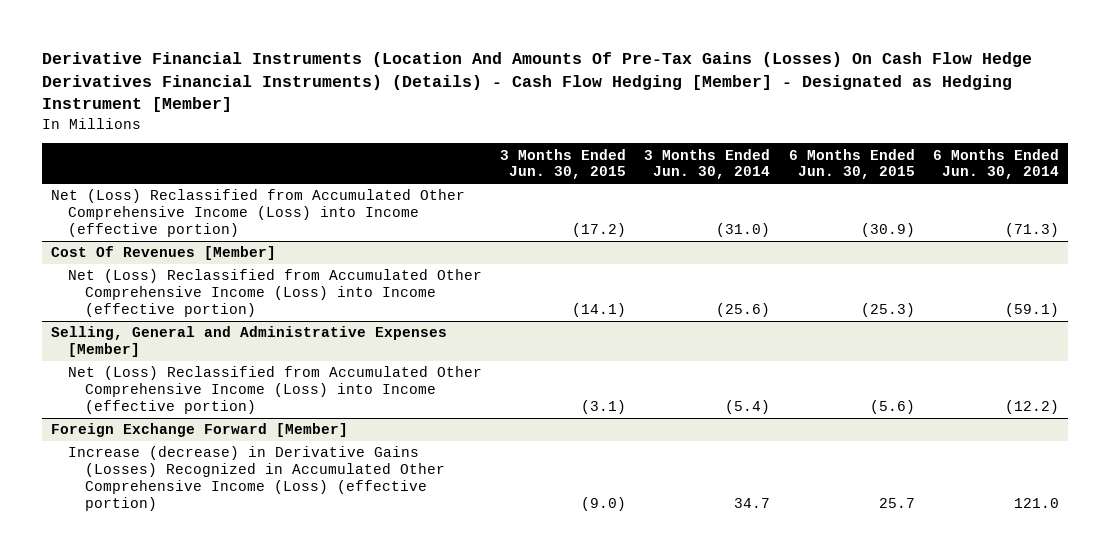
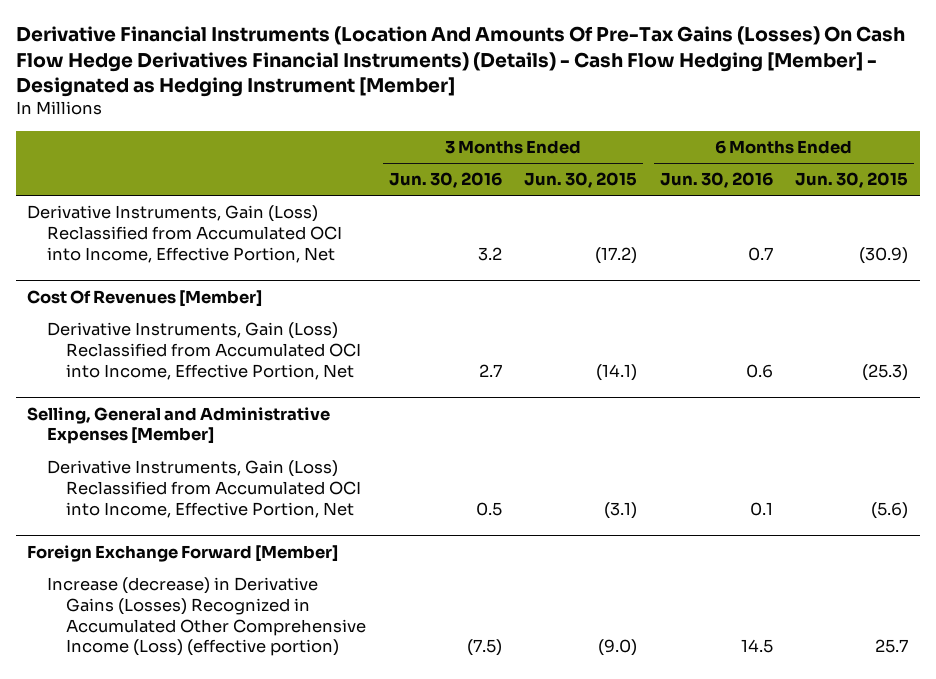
- | 3 Months Ended Jun. 30, 2015 | 3 Months Ended Jun. 30, 2014 | 6 Months Ended Jun. 30, 2015 | 6 Months Ended Jun. 30, 2014
+ | 3 Months Ended Jun. 30, 2016 | 3 Months Ended Jun. 30, 2015 | 6 Months Ended Jun. 30, 2016 | 6 Months Ended Jun. 30, 2015
- Net (Loss) Reclassified from Accumulated Other Comprehensive Income (Loss) into Income (effective portion) | (17.2) | (31.0) | (30.9) | (71.3)
+ Derivative Instruments, Gain (Loss) Reclassified from Accumulated OCI into Income, Effective Portion, Net | 3.2 | (17.2) | 0.7 | (30.9)
@ Cost Of Revenues [Member]
- Net (Loss) Reclassified from Accumulated Other Comprehensive Income (Loss) into Income (effective portion) | (14.1) | (25.6) | (25.3) | (59.1)
+ Derivative Instruments, Gain (Loss) Reclassified from Accumulated OCI into Income, Effective Portion, Net | 2.7 | (14.1) | 0.6 | (25.3)
@ Selling, General and Administrative Expenses [Member]
- Net (Loss) Reclassified from Accumulated Other Comprehensive Income (Loss) into Income (effective portion) | (3.1) | (5.4) | (5.6) | (12.2)
+ Derivative Instruments, Gain (Loss) Reclassified from Accumulated OCI into Income, Effective Portion, Net | 0.5 | (3.1) | 0.1 | (5.6)

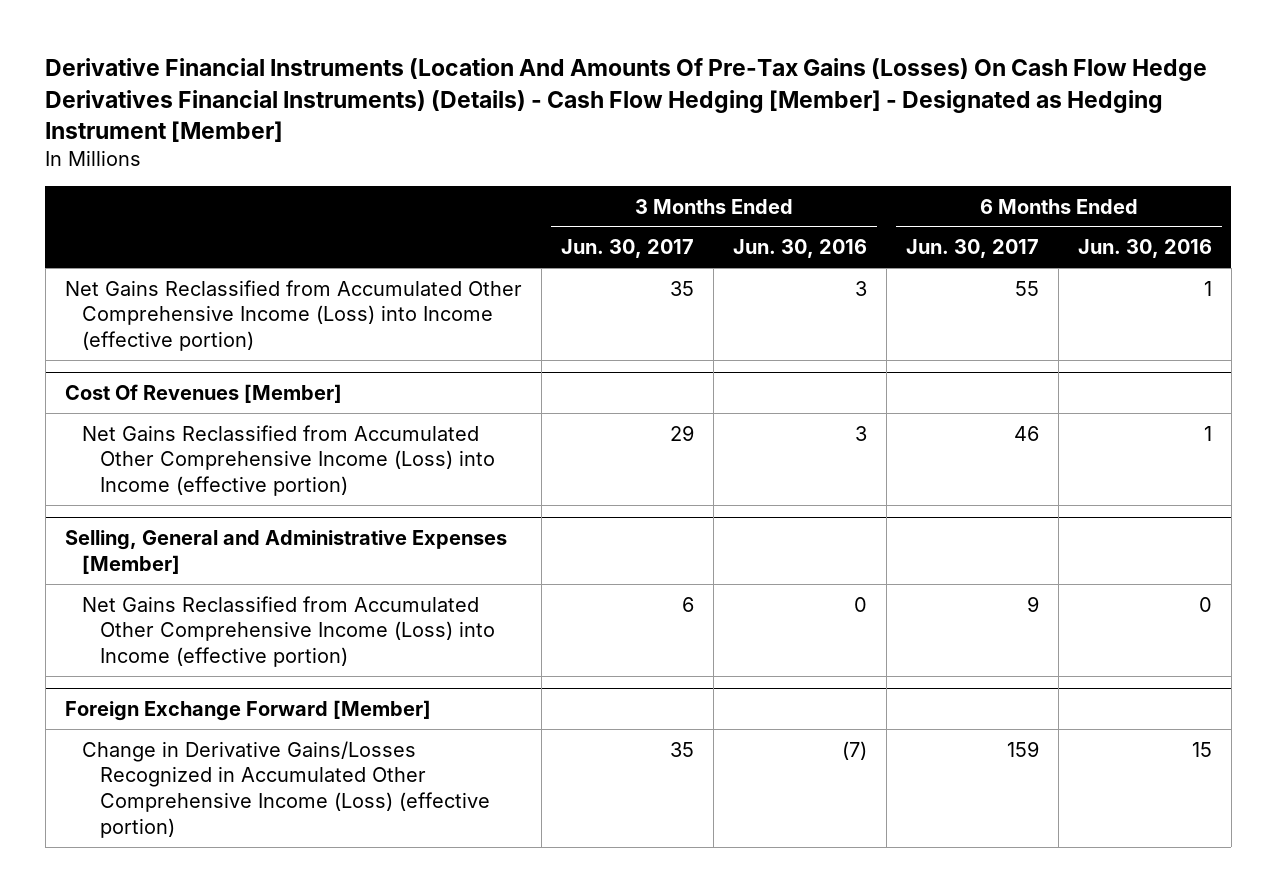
- | 3 Months Ended Jun. 30, 2016 | 3 Months Ended Jun. 30, 2015 | 6 Months Ended Jun. 30, 2016 | 6 Months Ended Jun. 30, 2015
+ | 3 Months Ended Jun. 30, 2017 | 3 Months Ended Jun. 30, 2016 | 6 Months Ended Jun. 30, 2017 | 6 Months Ended Jun. 30, 2016
- Derivative Instruments, Gain (Loss) Reclassified from Accumulated OCI into Income, Effective Portion, Net | 3.2 | (17.2) | 0.7 | (30.9)
+ Net Gains Reclassified from Accumulated Other Comprehensive Income (Loss) into Income (effective portion) | 35 | 3 | 55 | 1
@ Cost Of Revenues [Member]
- Derivative Instruments, Gain (Loss) Reclassified from Accumulated OCI into Income, Effective Portion, Net | 2.7 | (14.1) | 0.6 | (25.3)
+ Net Gains Reclassified from Accumulated Other Comprehensive Income (Loss) into Income (effective portion) | 29 | 3 | 46 | 1
@ Selling, General and Administrative Expenses [Member]
- Derivative Instruments, Gain (Loss) Reclassified from Accumulated OCI into Income, Effective Portion, Net | 0.5 | (3.1) | 0.1 | (5.6)
+ Net Gains Reclassified from Accumulated Other Comprehensive Income (Loss) into Income (effective portion) | 6 | 0 | 9 | 0
@ Foreign Exchange Forward [Member]
- Increase (decrease) in Derivative Gains (Losses) Recognized in Accumulated Other Comprehensive Income (Loss) (effective portion) | (7.5) | (9.0) | 14.5 | 25.7
+ Change in Derivative Gains/Losses Recognized in Accumulated Other Comprehensive Income (Loss) (effective portion) | 35 | (7) | 159 | 15

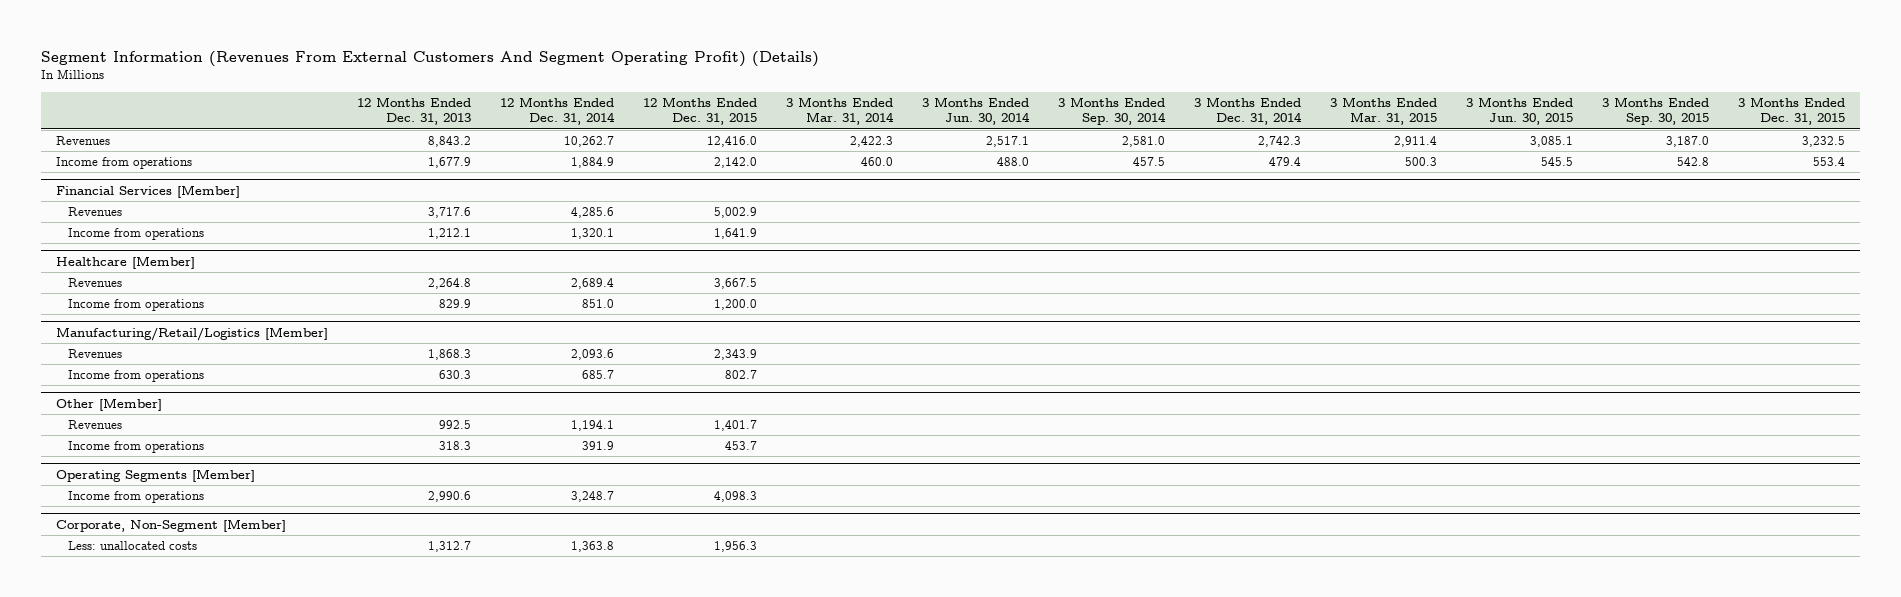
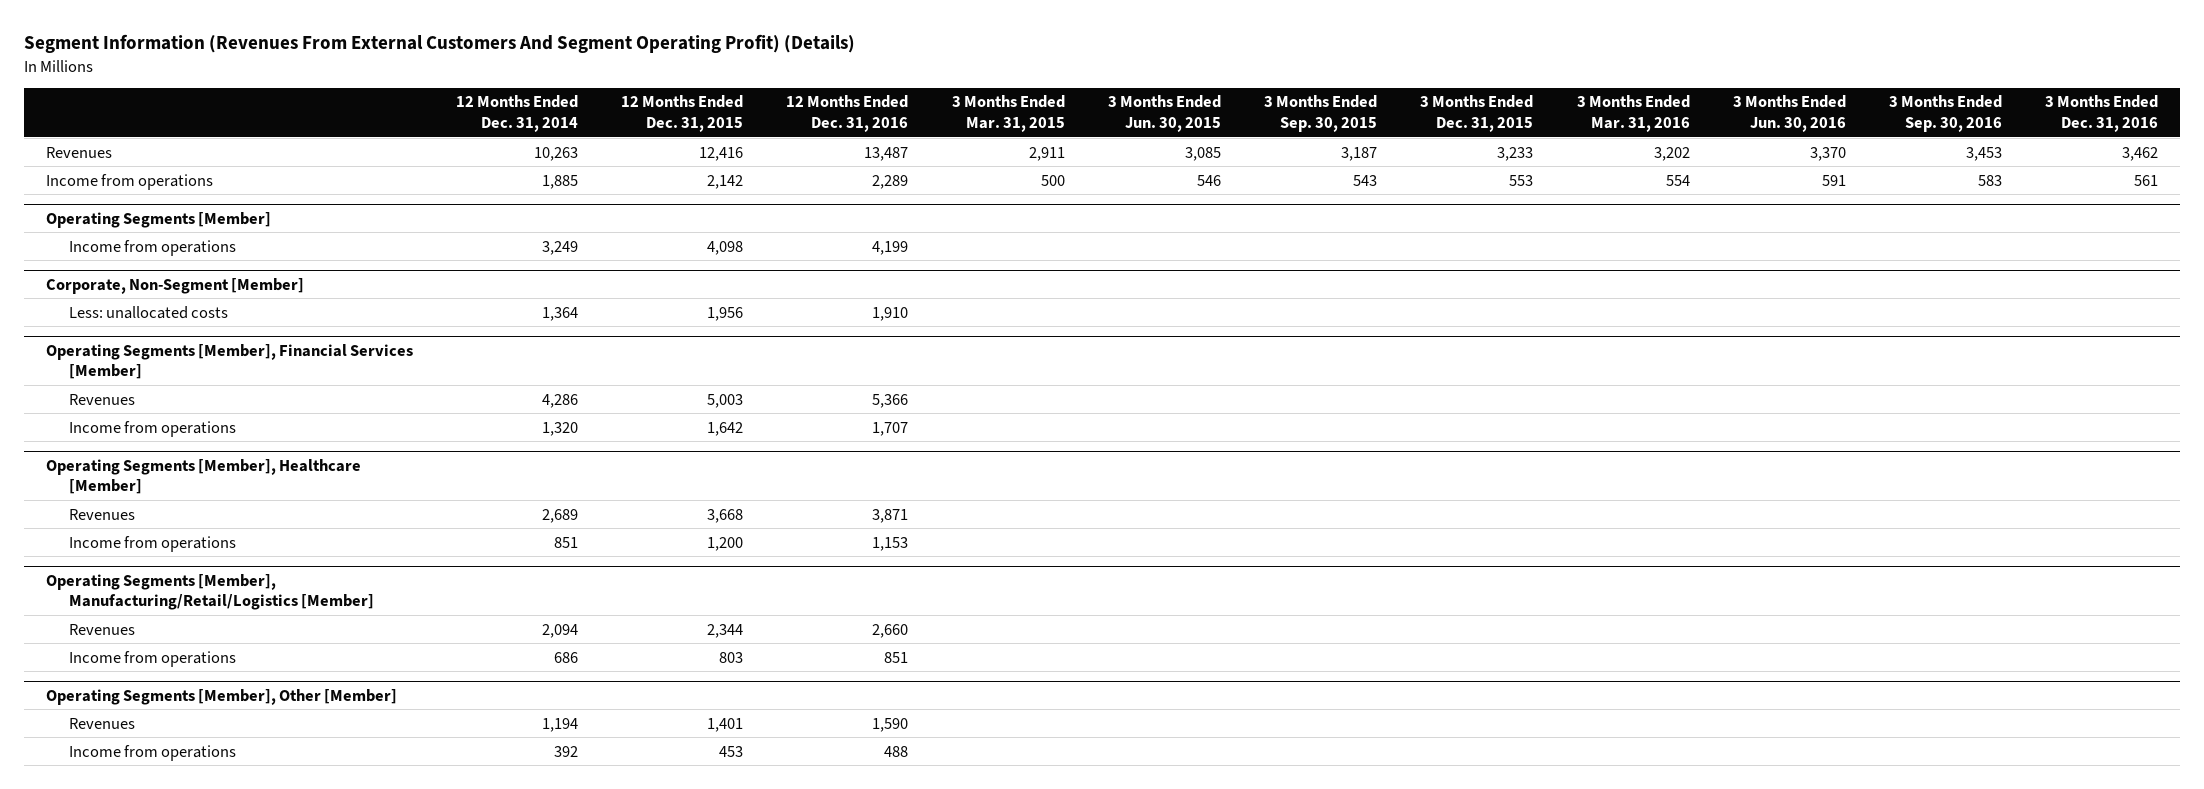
- | 12 Months Ended Dec. 31, 2013 | 12 Months Ended Dec. 31, 2014 | 12 Months Ended Dec. 31, 2015 | 3 Months Ended Mar. 31, 2014 | 3 Months Ended Jun. 30, 2014 | 3 Months Ended Sep. 30, 2014 | 3 Months Ended Dec. 31, 2014 | 3 Months Ended Mar. 31, 2015 | 3 Months Ended Jun. 30, 2015 | 3 Months Ended Sep. 30, 2015 | 3 Months Ended Dec. 31, 2015
+ | 12 Months Ended Dec. 31, 2014 | 12 Months Ended Dec. 31, 2015 | 12 Months Ended Dec. 31, 2016 | 3 Months Ended Mar. 31, 2015 | 3 Months Ended Jun. 30, 2015 | 3 Months Ended Sep. 30, 2015 | 3 Months Ended Dec. 31, 2015 | 3 Months Ended Mar. 31, 2016 | 3 Months Ended Jun. 30, 2016 | 3 Months Ended Sep. 30, 2016 | 3 Months Ended Dec. 31, 2016
- Revenues | 8,843.2 | 10,262.7 | 12,416.0 | 2,422.3 | 2,517.1 | 2,581.0 | 2,742.3 | 2,911.4 | 3,085.1 | 3,187.0 | 3,232.5
- Income from operations | 1,677.9 | 1,884.9 | 2,142.0 | 460.0 | 488.0 | 457.5 | 479.4 | 500.3 | 545.5 | 542.8 | 553.4
- Financial Services [Member]
- Revenues | 3,717.6 | 4,285.6 | 5,002.9 | | | | | | | |
- Income from operations | 1,212.1 | 1,320.1 | 1,641.9 | | | | | | | |
- Healthcare [Member]
- Revenues | 2,264.8 | 2,689.4 | 3,667.5 | | | | | | | |
- Income from operations | 829.9 | 851.0 | 1,200.0 | | | | | | | |
- Manufacturing/Retail/Logistics [Member]
- Revenues | 1,868.3 | 2,093.6 | 2,343.9 | | | | | | | |
- Income from operations | 630.3 | 685.7 | 802.7 | | | | | | | |
- Other [Member]
- Revenues | 992.5 | 1,194.1 | 1,401.7 | | | | | | | |
- Income from operations | 318.3 | 391.9 | 453.7 | | | | | | | |
+ Revenues | 10,263 | 12,416 | 13,487 | 2,911 | 3,085 | 3,187 | 3,233 | 3,202 | 3,370 | 3,453 | 3,462
+ Income from operations | 1,885 | 2,142 | 2,289 | 500 | 546 | 543 | 553 | 554 | 591 | 583 | 561
@ Operating Segments [Member]
- Income from operations | 2,990.6 | 3,248.7 | 4,098.3 | | | | | | | |
+ Income from operations | 3,249 | 4,098 | 4,199 | | | | | | | |
@ Corporate, Non-Segment [Member]
- Less: unallocated costs | 1,312.7 | 1,363.8 | 1,956.3 | | | | | | | |
+ Less: unallocated costs | 1,364 | 1,956 | 1,910 | | | | | | | |
+ Operating Segments [Member], Financial Services [Member]
+ Revenues | 4,286 | 5,003 | 5,366 | | | | | | | |
+ Income from operations | 1,320 | 1,642 | 1,707 | | | | | | | |
+ Operating Segments [Member], Healthcare [Member]
+ Revenues | 2,689 | 3,668 | 3,871 | | | | | | | |
+ Income from operations | 851 | 1,200 | 1,153 | | | | | | | |
+ Operating Segments [Member], Manufacturing/Retail/Logistics [Member]
+ Revenues | 2,094 | 2,344 | 2,660 | | | | | | | |
+ Income from operations | 686 | 803 | 851 | | | | | | | |
+ Operating Segments [Member], Other [Member]
+ Revenues | 1,194 | 1,401 | 1,590 | | | | | | | |
+ Income from operations | 392 | 453 | 488 | | | | | | | |

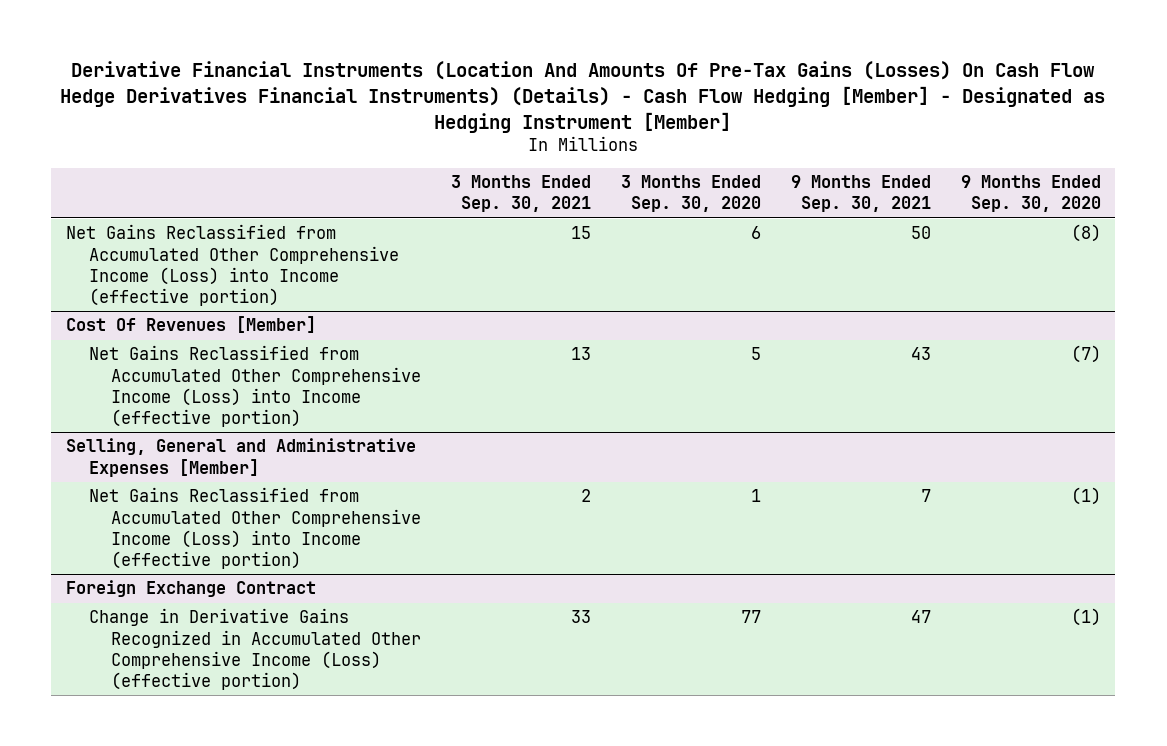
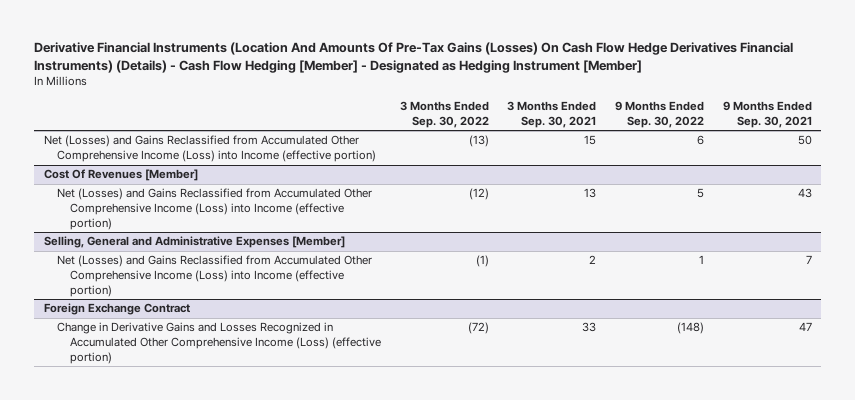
- | 3 Months Ended Sep. 30, 2021 | 3 Months Ended Sep. 30, 2020 | 9 Months Ended Sep. 30, 2021 | 9 Months Ended Sep. 30, 2020
+ | 3 Months Ended Sep. 30, 2022 | 3 Months Ended Sep. 30, 2021 | 9 Months Ended Sep. 30, 2022 | 9 Months Ended Sep. 30, 2021
- Net Gains Reclassified from Accumulated Other Comprehensive Income (Loss) into Income (effective portion) | 15 | 6 | 50 | (8)
+ Net (Losses) and Gains Reclassified from Accumulated Other Comprehensive Income (Loss) into Income (effective portion) | (13) | 15 | 6 | 50
@ Cost Of Revenues [Member]
- Net Gains Reclassified from Accumulated Other Comprehensive Income (Loss) into Income (effective portion) | 13 | 5 | 43 | (7)
+ Net (Losses) and Gains Reclassified from Accumulated Other Comprehensive Income (Loss) into Income (effective portion) | (12) | 13 | 5 | 43
@ Selling, General and Administrative Expenses [Member]
- Net Gains Reclassified from Accumulated Other Comprehensive Income (Loss) into Income (effective portion) | 2 | 1 | 7 | (1)
+ Net (Losses) and Gains Reclassified from Accumulated Other Comprehensive Income (Loss) into Income (effective portion) | (1) | 2 | 1 | 7
@ Foreign Exchange Contract
- Change in Derivative Gains Recognized in Accumulated Other Comprehensive Income (Loss) (effective portion) | 33 | 77 | 47 | (1)
+ Change in Derivative Gains and Losses Recognized in Accumulated Other Comprehensive Income (Loss) (effective portion) | (72) | 33 | (148) | 47

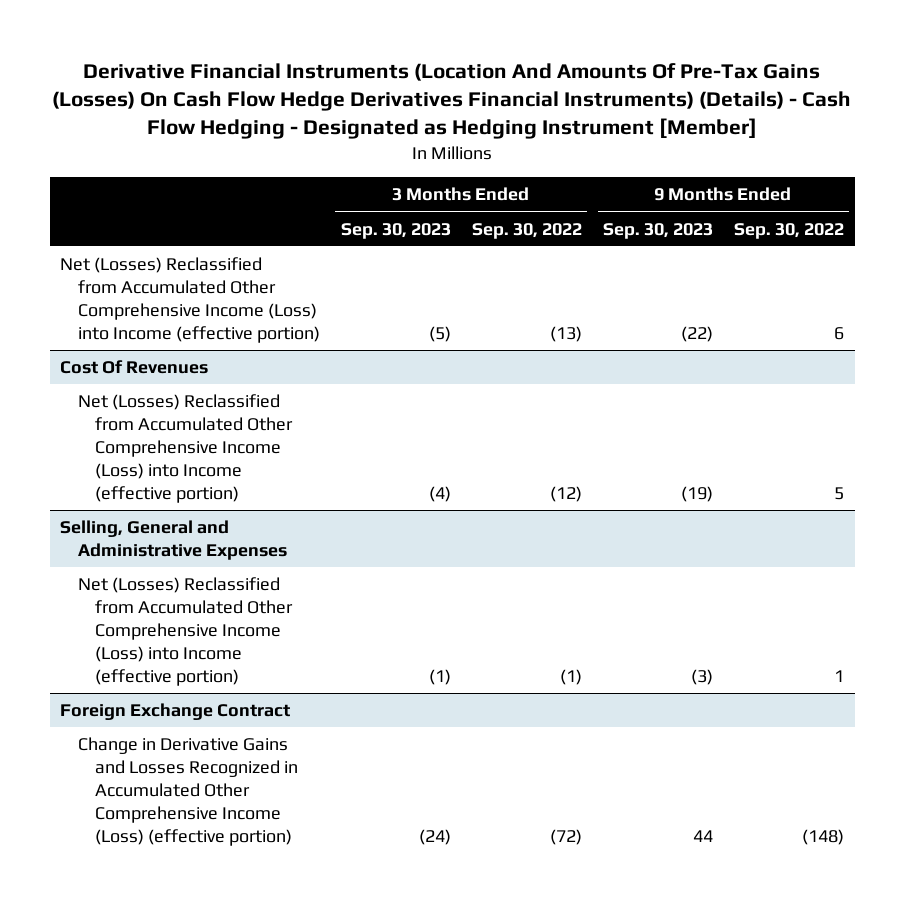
- Derivative Financial Instruments (Location And Amounts Of Pre-Tax Gains (Losses) On Cash Flow Hedge Derivatives Financial Instruments) (Details) - Cash Flow Hedging [Member] - Designated as Hedging Instrument [Member]
+ Derivative Financial Instruments (Location And Amounts Of Pre-Tax Gains (Losses) On Cash Flow Hedge Derivatives Financial Instruments) (Details) - Cash Flow Hedging - Designated as Hedging Instrument [Member]
- | 3 Months Ended Sep. 30, 2022 | 3 Months Ended Sep. 30, 2021 | 9 Months Ended Sep. 30, 2022 | 9 Months Ended Sep. 30, 2021
+ | 3 Months Ended Sep. 30, 2023 | 3 Months Ended Sep. 30, 2022 | 9 Months Ended Sep. 30, 2023 | 9 Months Ended Sep. 30, 2022
- Net (Losses) and Gains Reclassified from Accumulated Other Comprehensive Income (Loss) into Income (effective portion) | (13) | 15 | 6 | 50
- Cost Of Revenues [Member]
- Net (Losses) and Gains Reclassified from Accumulated Other Comprehensive Income (Loss) into Income (effective portion) | (12) | 13 | 5 | 43
- Selling, General and Administrative Expenses [Member]
- Net (Losses) and Gains Reclassified from Accumulated Other Comprehensive Income (Loss) into Income (effective portion) | (1) | 2 | 1 | 7
+ Net (Losses) Reclassified from Accumulated Other Comprehensive Income (Loss) into Income (effective portion) | (5) | (13) | (22) | 6
+ Cost Of Revenues
+ Net (Losses) Reclassified from Accumulated Other Comprehensive Income (Loss) into Income (effective portion) | (4) | (12) | (19) | 5
+ Selling, General and Administrative Expenses
+ Net (Losses) Reclassified from Accumulated Other Comprehensive Income (Loss) into Income (effective portion) | (1) | (1) | (3) | 1

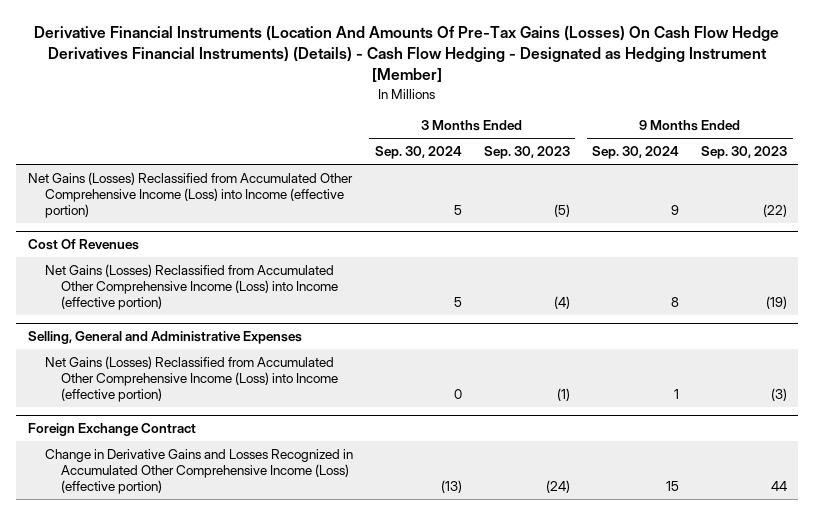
- | 3 Months Ended Sep. 30, 2023 | 3 Months Ended Sep. 30, 2022 | 9 Months Ended Sep. 30, 2023 | 9 Months Ended Sep. 30, 2022
+ | 3 Months Ended Sep. 30, 2024 | 3 Months Ended Sep. 30, 2023 | 9 Months Ended Sep. 30, 2024 | 9 Months Ended Sep. 30, 2023
- Net (Losses) Reclassified from Accumulated Other Comprehensive Income (Loss) into Income (effective portion) | (5) | (13) | (22) | 6
+ Net Gains (Losses) Reclassified from Accumulated Other Comprehensive Income (Loss) into Income (effective portion) | 5 | (5) | 9 | (22)
@ Cost Of Revenues
- Net (Losses) Reclassified from Accumulated Other Comprehensive Income (Loss) into Income (effective portion) | (4) | (12) | (19) | 5
+ Net Gains (Losses) Reclassified from Accumulated Other Comprehensive Income (Loss) into Income (effective portion) | 5 | (4) | 8 | (19)
@ Selling, General and Administrative Expenses
- Net (Losses) Reclassified from Accumulated Other Comprehensive Income (Loss) into Income (effective portion) | (1) | (1) | (3) | 1
+ Net Gains (Losses) Reclassified from Accumulated Other Comprehensive Income (Loss) into Income (effective portion) | 0 | (1) | 1 | (3)

